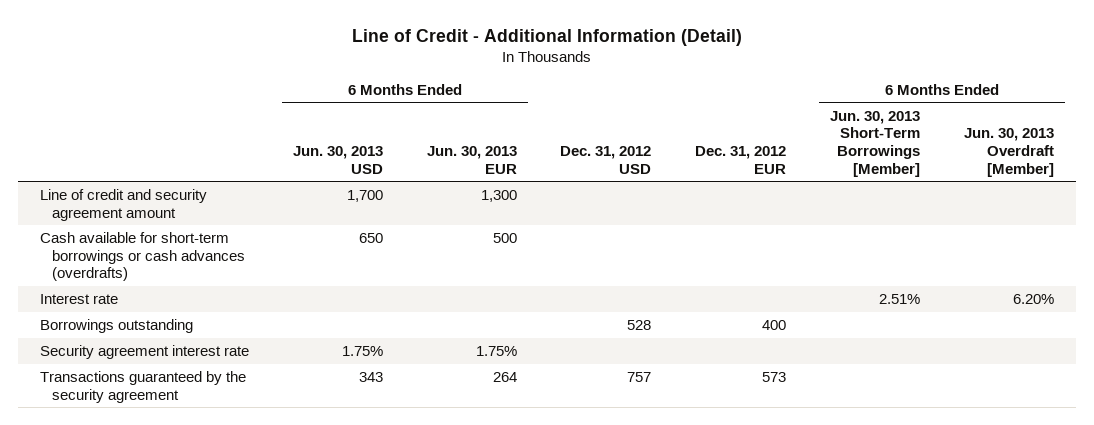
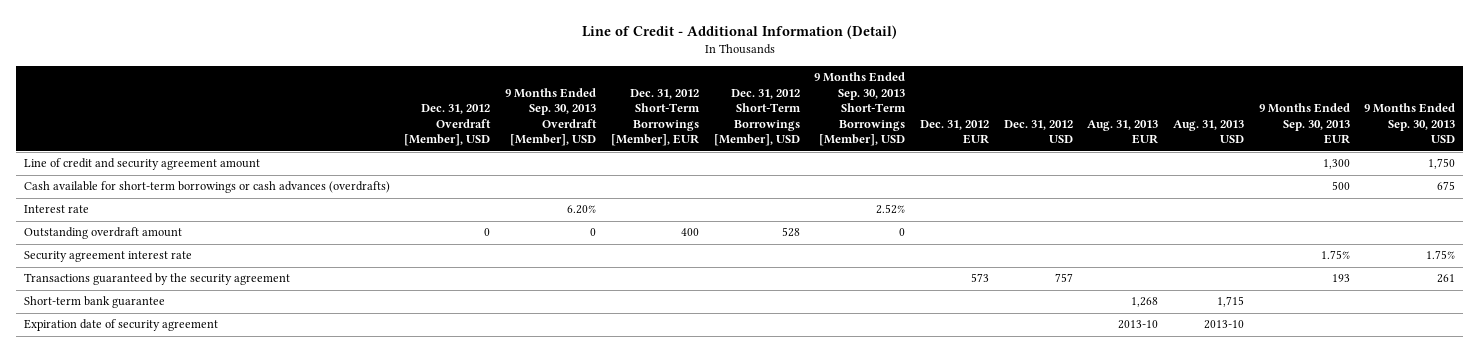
- | 6 Months Ended Jun. 30, 2013 USD | 6 Months Ended Jun. 30, 2013 EUR | Dec. 31, 2012 USD | Dec. 31, 2012 EUR | 6 Months Ended Jun. 30, 2013 Short-Term Borrowings [Member] | 6 Months Ended Jun. 30, 2013 Overdraft [Member]
+ | Dec. 31, 2012 Overdraft [Member], USD | 9 Months Ended Sep. 30, 2013 Overdraft [Member], USD | Dec. 31, 2012 Short-Term Borrowings [Member], EUR | Dec. 31, 2012 Short-Term Borrowings [Member], USD | 9 Months Ended Sep. 30, 2013 Short-Term Borrowings [Member], USD | Dec. 31, 2012 EUR | Dec. 31, 2012 USD | Aug. 31, 2013 EUR | Aug. 31, 2013 USD | 9 Months Ended Sep. 30, 2013 EUR | 9 Months Ended Sep. 30, 2013 USD
- Borrowings outstanding | | | 528 | 400 | |
+ Outstanding overdraft amount | 0 | 0 | 400 | 528 | 0 | | | | | |
+ Short-term bank guarantee | | | | | | | | 1,268 | 1,715 | |
+ Expiration date of security agreement | | | | | | | | 2013-10 | 2013-10 | |

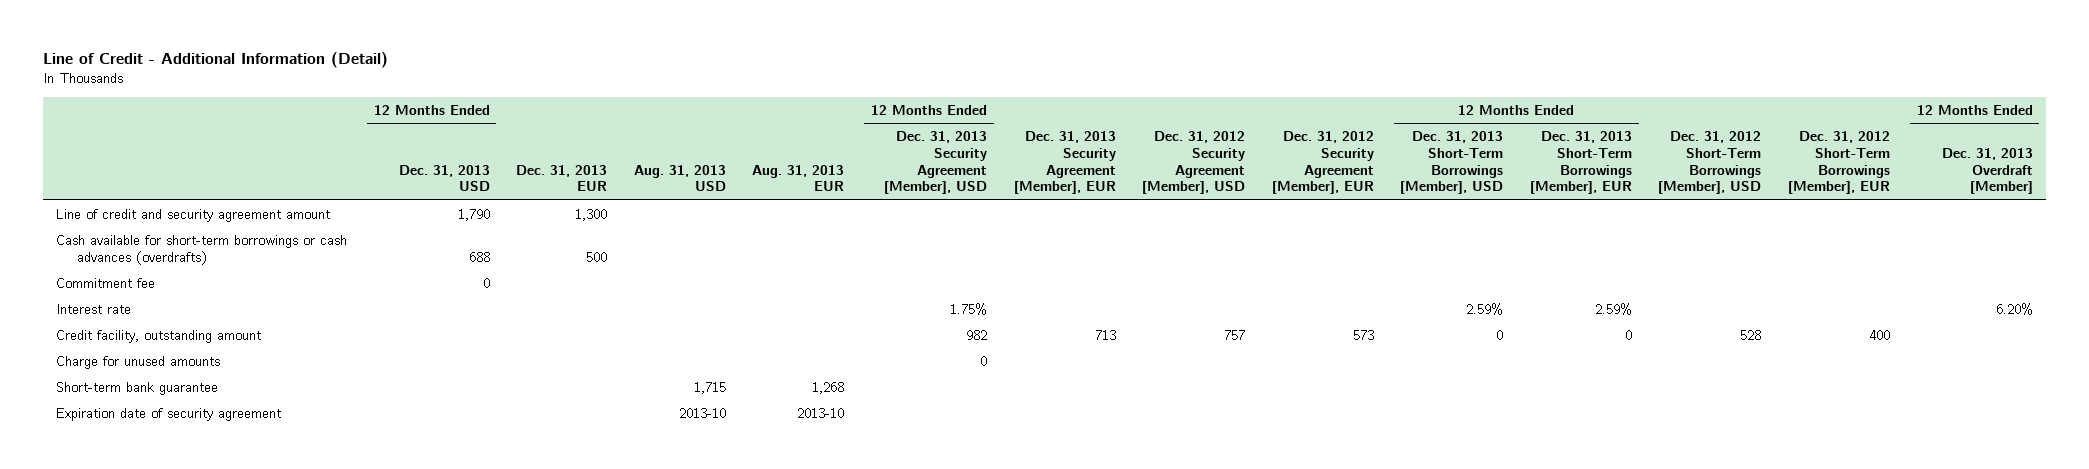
- | Dec. 31, 2012 Overdraft [Member], USD | 9 Months Ended Sep. 30, 2013 Overdraft [Member], USD | Dec. 31, 2012 Short-Term Borrowings [Member], EUR | Dec. 31, 2012 Short-Term Borrowings [Member], USD | 9 Months Ended Sep. 30, 2013 Short-Term Borrowings [Member], USD | Dec. 31, 2012 EUR | Dec. 31, 2012 USD | Aug. 31, 2013 EUR | Aug. 31, 2013 USD | 9 Months Ended Sep. 30, 2013 EUR | 9 Months Ended Sep. 30, 2013 USD
+ | 12 Months Ended Dec. 31, 2013 USD | Dec. 31, 2013 EUR | Aug. 31, 2013 USD | Aug. 31, 2013 EUR | 12 Months Ended Dec. 31, 2013 Security Agreement [Member], USD | Dec. 31, 2013 Security Agreement [Member], EUR | Dec. 31, 2012 Security Agreement [Member], USD | Dec. 31, 2012 Security Agreement [Member], EUR | 12 Months Ended Dec. 31, 2013 Short-Term Borrowings [Member], USD | 12 Months Ended Dec. 31, 2013 Short-Term Borrowings [Member], EUR | Dec. 31, 2012 Short-Term Borrowings [Member], USD | Dec. 31, 2012 Short-Term Borrowings [Member], EUR | 12 Months Ended Dec. 31, 2013 Overdraft [Member]
+ Commitment fee | 0 | | | | | | | | | | | |
- Outstanding overdraft amount | 0 | 0 | 400 | 528 | 0 | | | | | |
- Security agreement interest rate | | | | | | | | | | 1.75% | 1.75%
- Transactions guaranteed by the security agreement | | | | | | 573 | 757 | | | 193 | 261
+ Credit facility, outstanding amount | | | | | 982 | 713 | 757 | 573 | 0 | 0 | 528 | 400 |
+ Charge for unused amounts | | | | | 0 | | | | | | | |

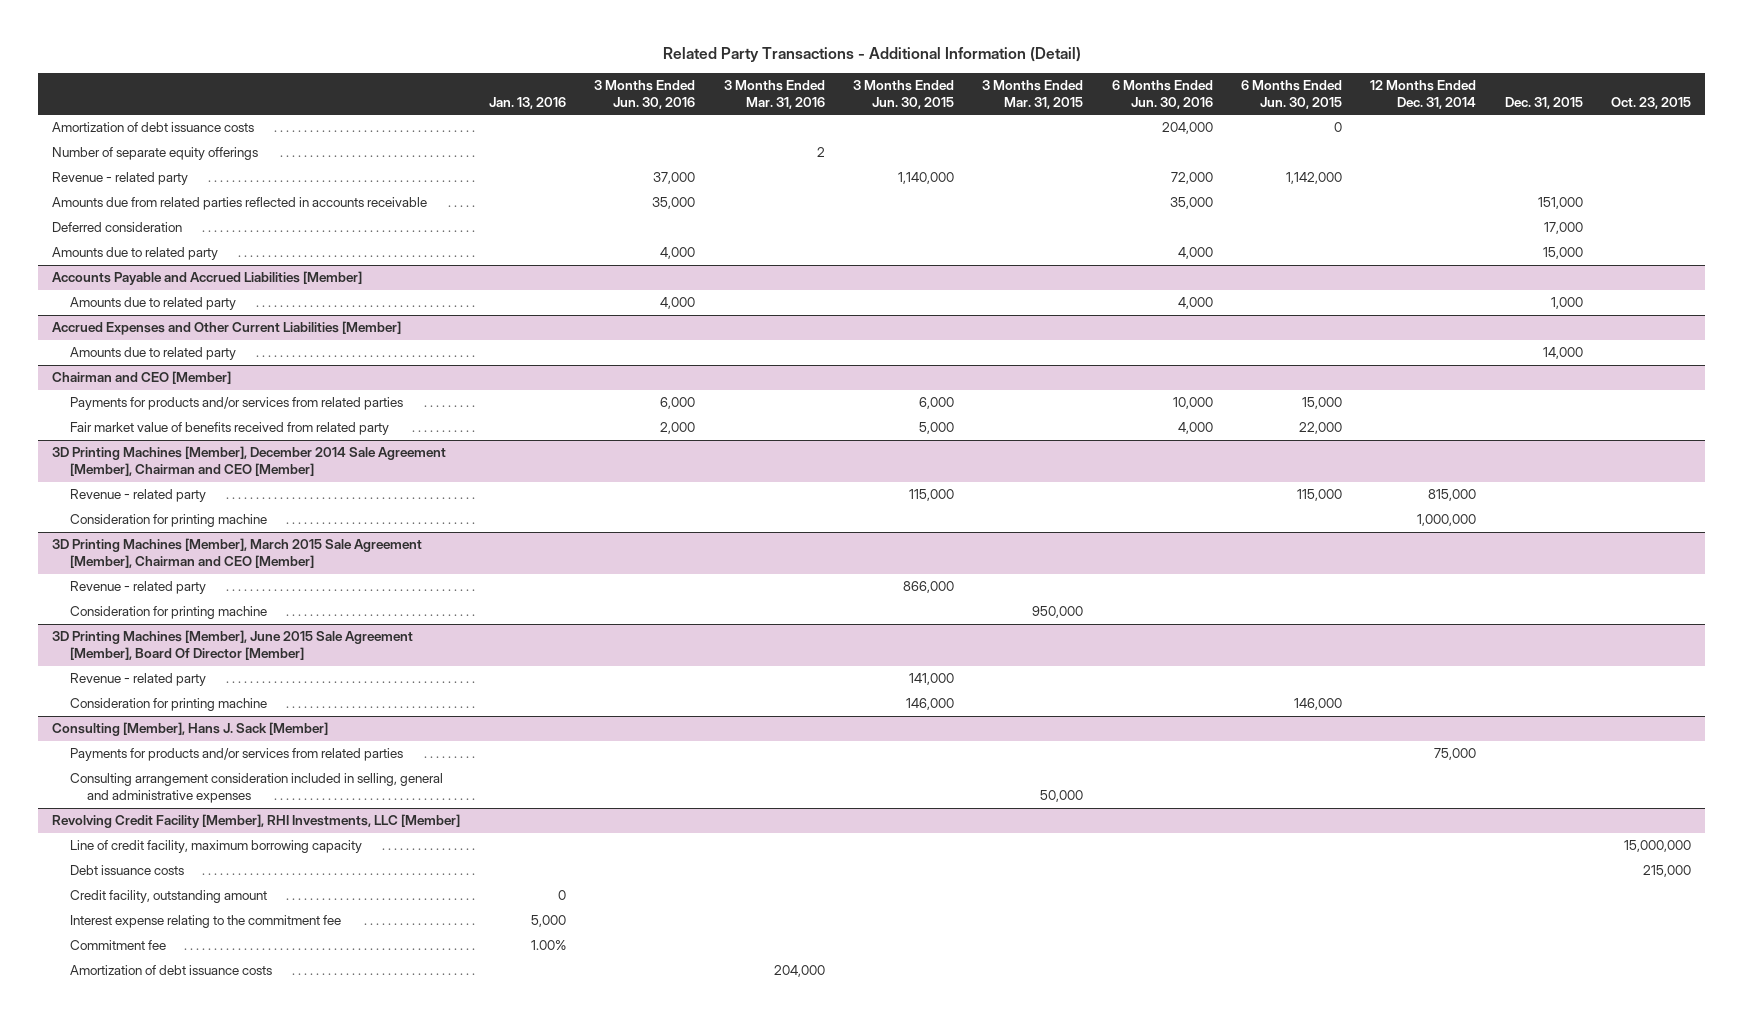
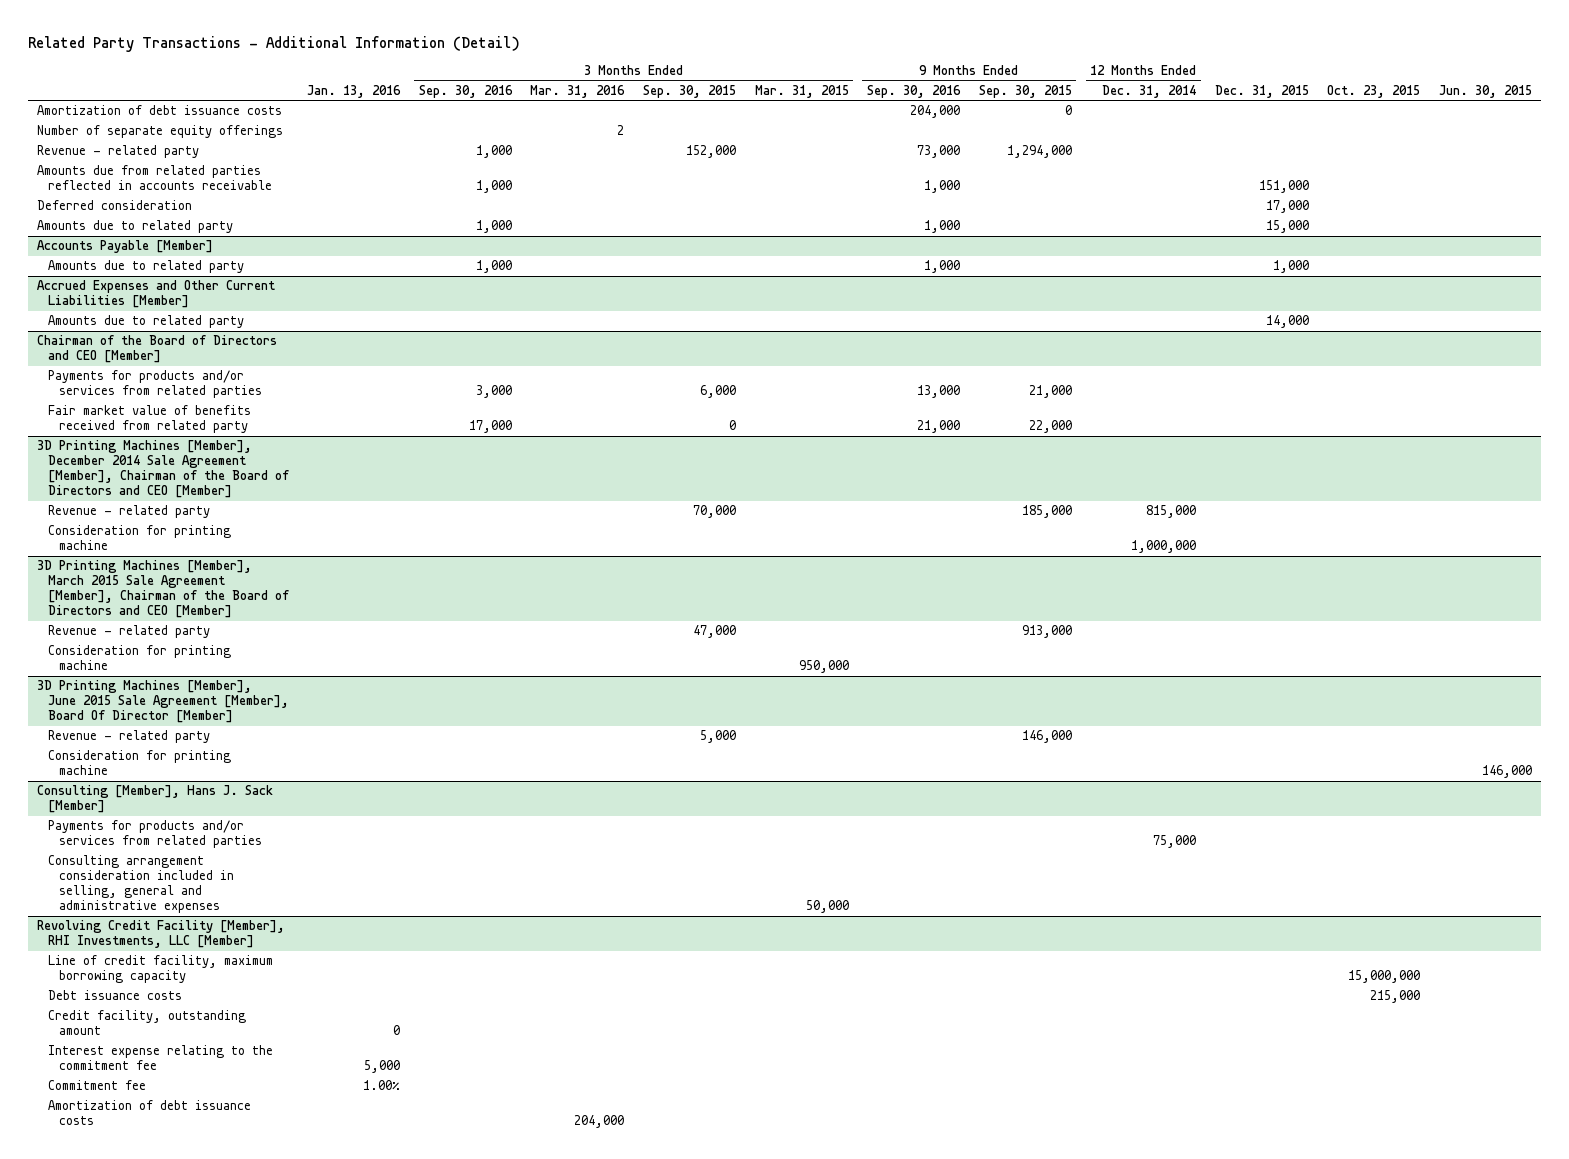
- | Jan. 13, 2016 | 3 Months Ended Jun. 30, 2016 | 3 Months Ended Mar. 31, 2016 | 3 Months Ended Jun. 30, 2015 | 3 Months Ended Mar. 31, 2015 | 6 Months Ended Jun. 30, 2016 | 6 Months Ended Jun. 30, 2015 | 12 Months Ended Dec. 31, 2014 | Dec. 31, 2015 | Oct. 23, 2015
+ | Jan. 13, 2016 | 3 Months Ended Sep. 30, 2016 | 3 Months Ended Mar. 31, 2016 | 3 Months Ended Sep. 30, 2015 | 3 Months Ended Mar. 31, 2015 | 9 Months Ended Sep. 30, 2016 | 9 Months Ended Sep. 30, 2015 | 12 Months Ended Dec. 31, 2014 | Dec. 31, 2015 | Oct. 23, 2015 | Jun. 30, 2015
- Accounts Payable and Accrued Liabilities [Member]
+ Accounts Payable [Member]
- Chairman and CEO [Member]
+ Chairman of the Board of Directors and CEO [Member]
- 3D Printing Machines [Member], December 2014 Sale Agreement [Member], Chairman and CEO [Member]
+ 3D Printing Machines [Member], December 2014 Sale Agreement [Member], Chairman of the Board of Directors and CEO [Member]
- 3D Printing Machines [Member], March 2015 Sale Agreement [Member], Chairman and CEO [Member]
+ 3D Printing Machines [Member], March 2015 Sale Agreement [Member], Chairman of the Board of Directors and CEO [Member]

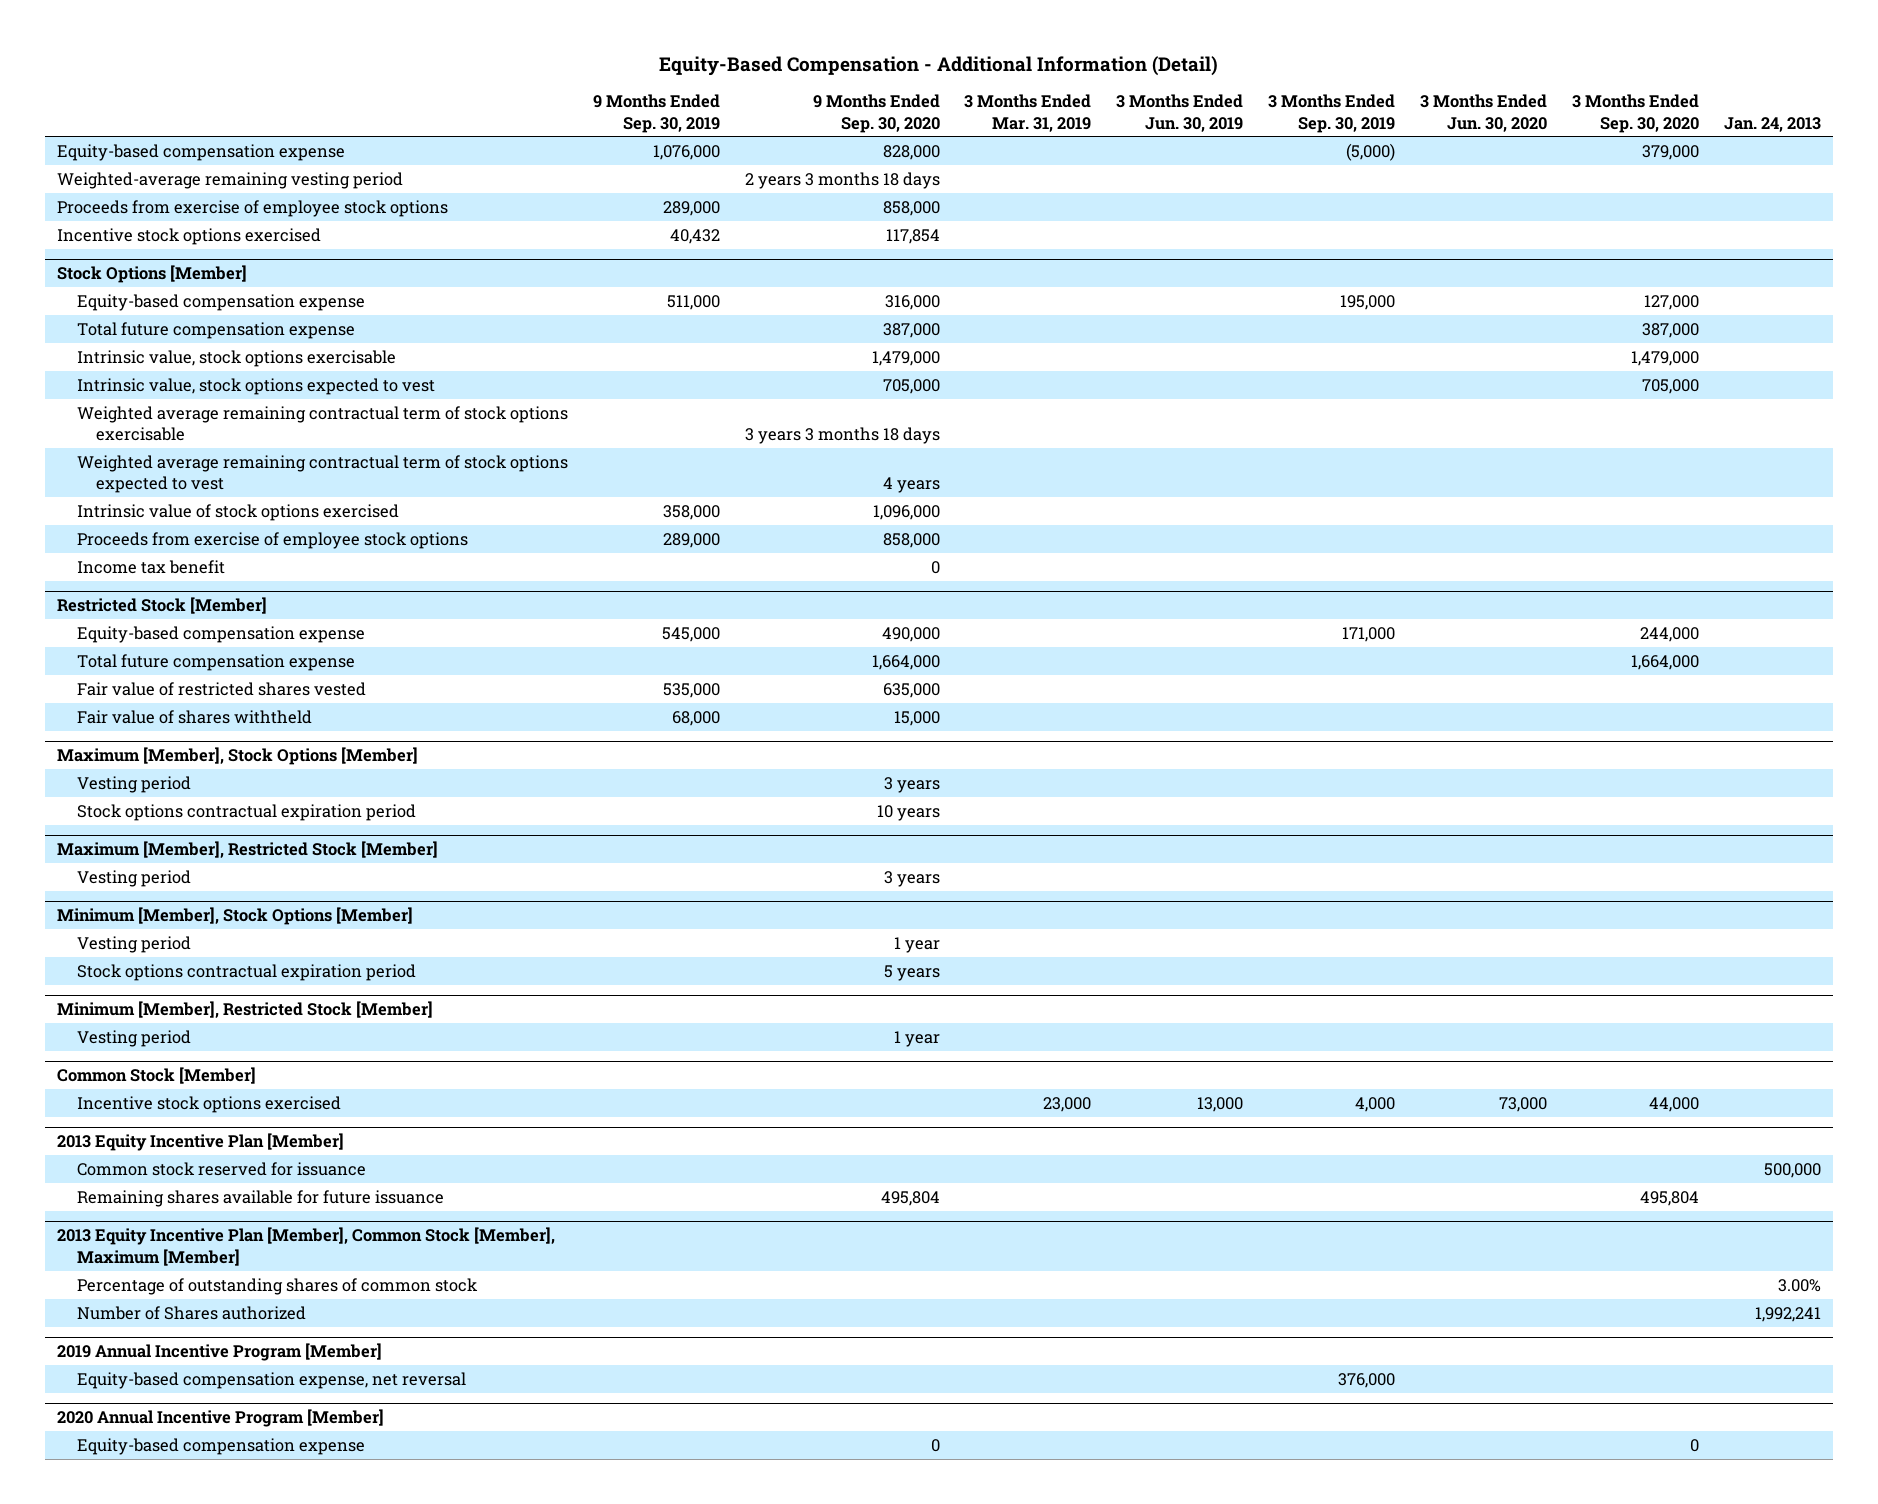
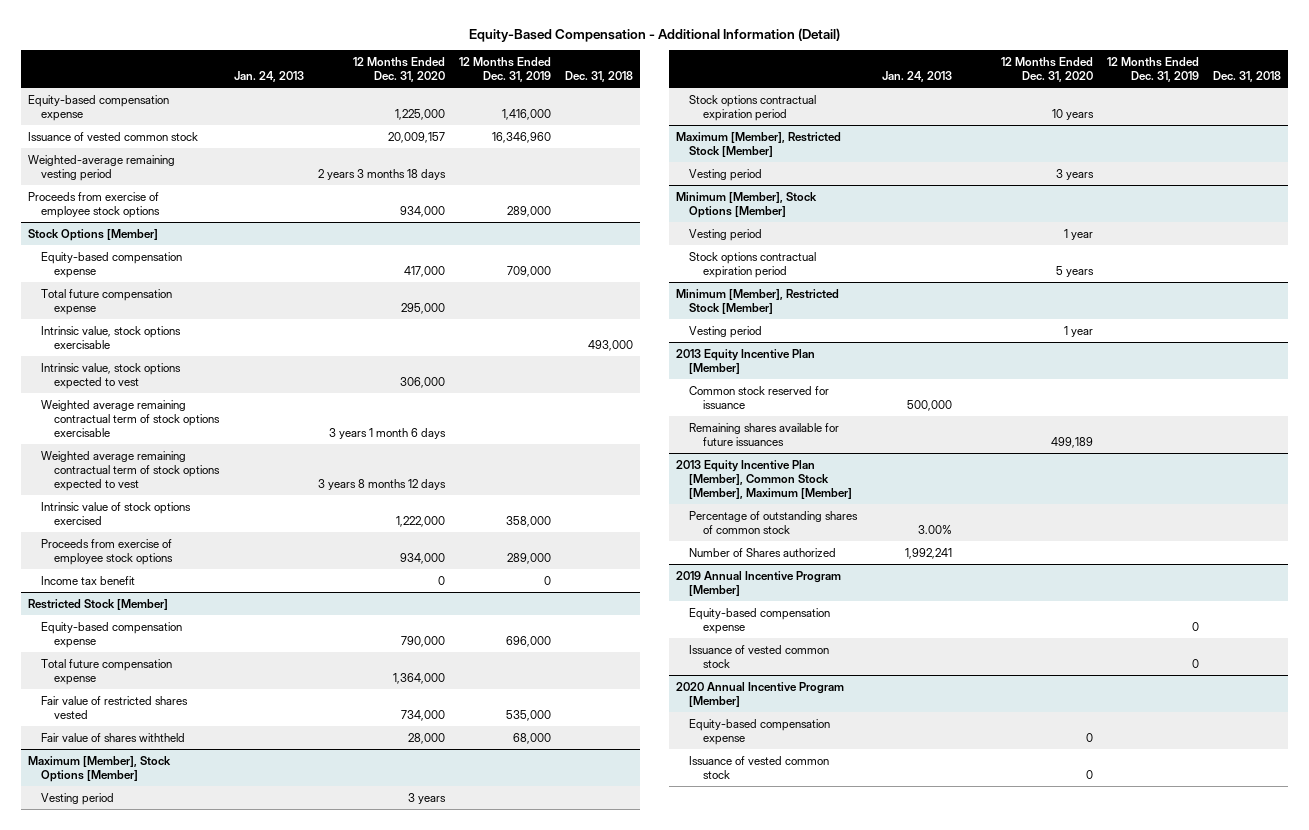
- | 9 Months Ended Sep. 30, 2019 | 9 Months Ended Sep. 30, 2020 | 3 Months Ended Mar. 31, 2019 | 3 Months Ended Jun. 30, 2019 | 3 Months Ended Sep. 30, 2019 | 3 Months Ended Jun. 30, 2020 | 3 Months Ended Sep. 30, 2020 | Jan. 24, 2013
+ | Jan. 24, 2013 | 12 Months Ended Dec. 31, 2020 | 12 Months Ended Dec. 31, 2019 | Dec. 31, 2018
+ Issuance of vested common stock | | 20,009,157 | 16,346,960 |
- Incentive stock options exercised | 40,432 | 117,854 | | | | | |
- Common Stock [Member]
- Incentive stock options exercised | | | 23,000 | 13,000 | 4,000 | 73,000 | 44,000 |
@ 2013 Equity Incentive Plan [Member]
- Remaining shares available for future issuance | | 495,804 | | | | | 495,804 |
+ Remaining shares available for future issuances | | 499,189 | |
@ 2019 Annual Incentive Program [Member]
- Equity-based compensation expense, net reversal | | | | | 376,000 | | |
+ Equity-based compensation expense | | | 0 |
+ Issuance of vested common stock | | | 0 |
@ 2020 Annual Incentive Program [Member]
+ Issuance of vested common stock | | 0 | |

